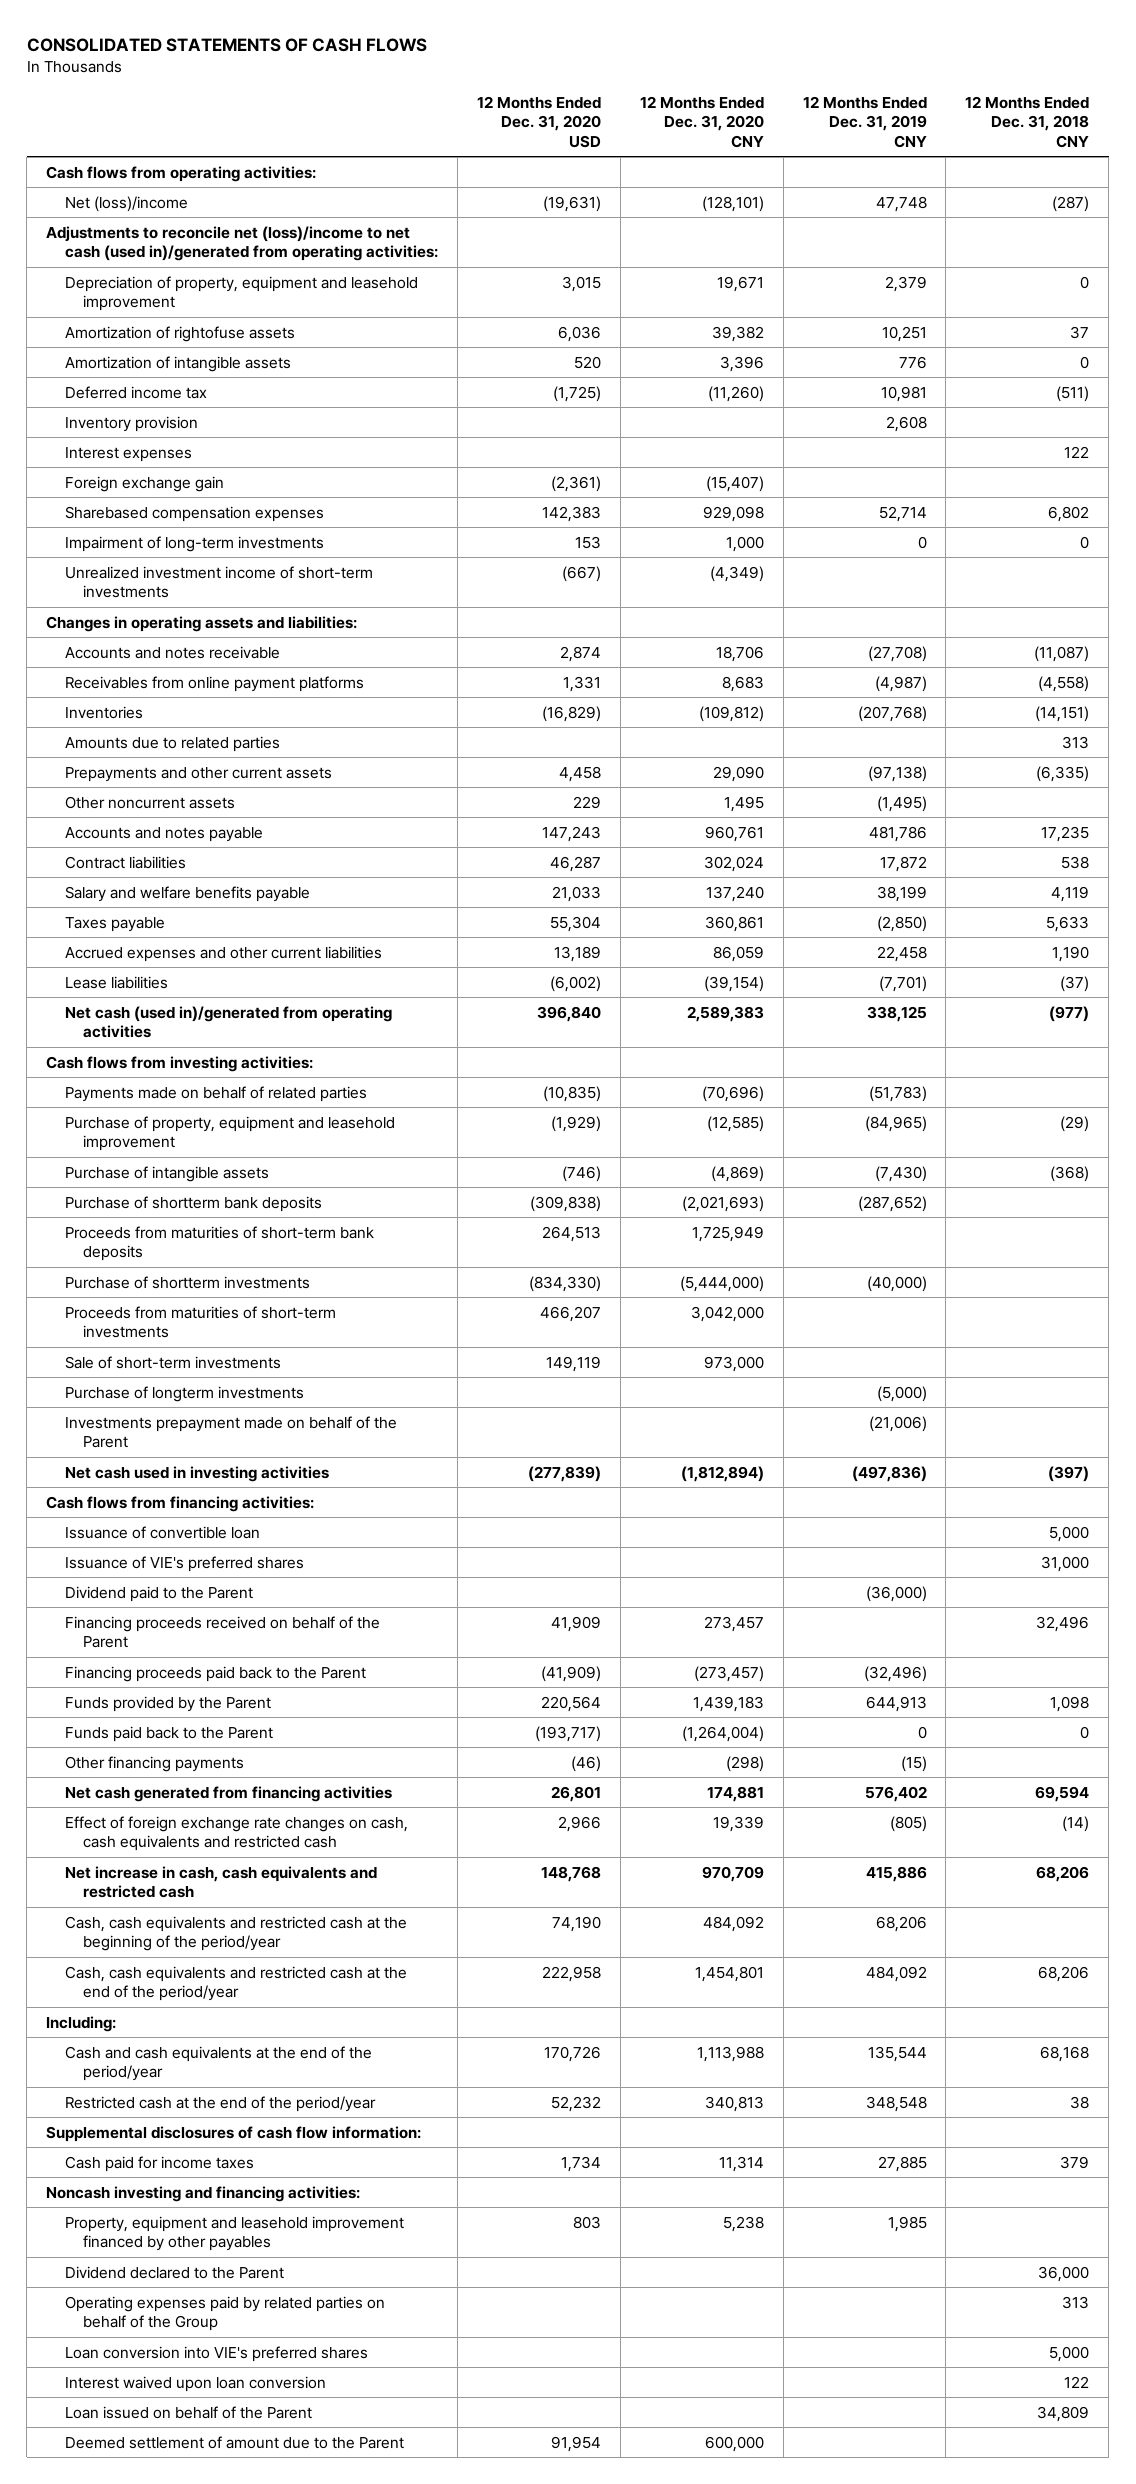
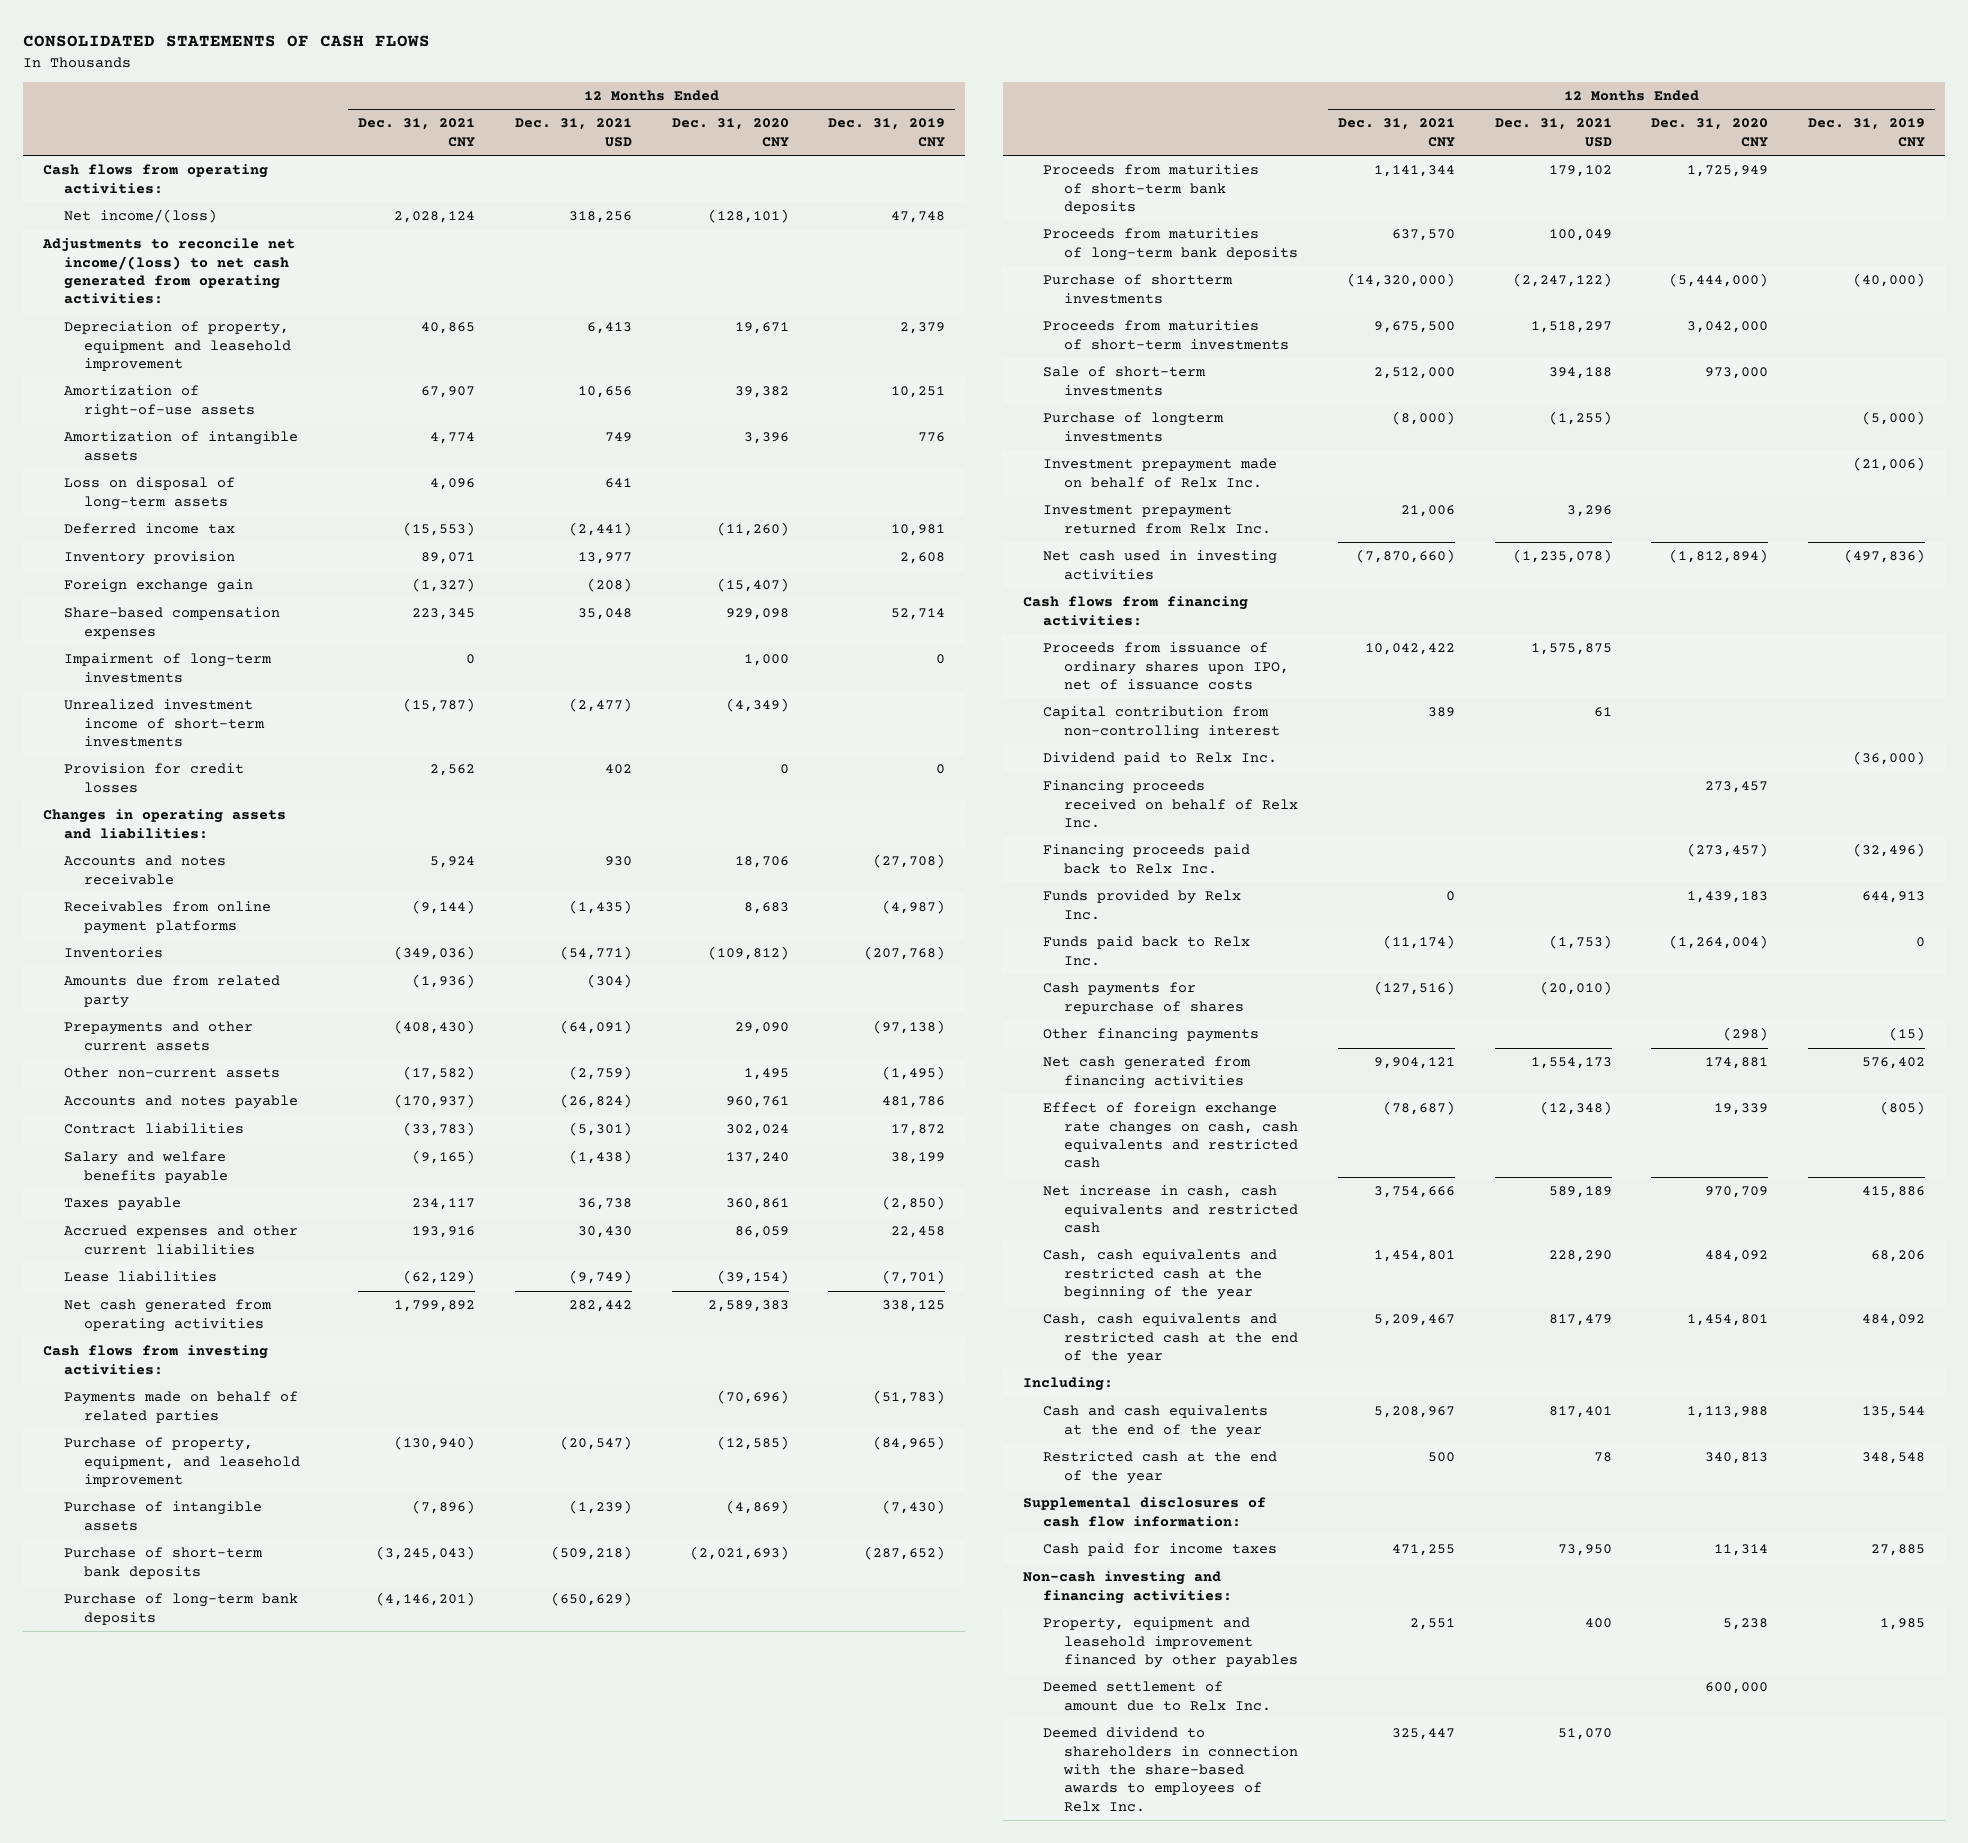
- | 12 Months Ended Dec. 31, 2020 USD | 12 Months Ended Dec. 31, 2020 CNY | 12 Months Ended Dec. 31, 2019 CNY | 12 Months Ended Dec. 31, 2018 CNY
+ | 12 Months Ended Dec. 31, 2021 CNY | 12 Months Ended Dec. 31, 2021 USD | 12 Months Ended Dec. 31, 2020 CNY | 12 Months Ended Dec. 31, 2019 CNY
- Net (loss)/income | (19,631) | (128,101) | 47,748 | (287)
- Adjustments to reconcile net (loss)/income to net cash (used in)/generated from operating activities:
+ Net income/(loss) | 2,028,124 | 318,256 | (128,101) | 47,748
+ Adjustments to reconcile net income/(loss) to net cash generated from operating activities:
- Amortization of rightofuse assets | 6,036 | 39,382 | 10,251 | 37
+ Amortization of right-of-use assets | 67,907 | 10,656 | 39,382 | 10,251
+ Loss on disposal of long-term assets | 4,096 | 641 | |
- Interest expenses | | | | 122
- Sharebased compensation expenses | 142,383 | 929,098 | 52,714 | 6,802
+ Share-based compensation expenses | 223,345 | 35,048 | 929,098 | 52,714
+ Provision for credit losses | 2,562 | 402 | 0 | 0
- Amounts due to related parties | | | | 313
+ Amounts due from related party | (1,936) | (304) | |
- Other noncurrent assets | 229 | 1,495 | (1,495) |
+ Other non-current assets | (17,582) | (2,759) | 1,495 | (1,495)
- Net cash (used in)/generated from operating activities | 396,840 | 2,589,383 | 338,125 | (977)
+ Net cash generated from operating activities | 1,799,892 | 282,442 | 2,589,383 | 338,125
- Purchase of property, equipment and leasehold improvement | (1,929) | (12,585) | (84,965) | (29)
+ Purchase of property, equipment, and leasehold improvement | (130,940) | (20,547) | (12,585) | (84,965)
- Purchase of shortterm bank deposits | (309,838) | (2,021,693) | (287,652) |
+ Purchase of short-term bank deposits | (3,245,043) | (509,218) | (2,021,693) | (287,652)
+ Purchase of long-term bank deposits | (4,146,201) | (650,629) | |
+ Proceeds from maturities of long-term bank deposits | 637,570 | 100,049 | |
- Investments prepayment made on behalf of the Parent | | | (21,006) |
+ Investment prepayment made on behalf of Relx Inc. | | | | (21,006)
+ Investment prepayment returned from Relx Inc. | 21,006 | 3,296 | |
- Issuance of convertible loan | | | | 5,000
- Issuance of VIE's preferred shares | | | | 31,000
- Dividend paid to the Parent | | | (36,000) |
- Financing proceeds received on behalf of the Parent | 41,909 | 273,457 | | 32,496
- Financing proceeds paid back to the Parent | (41,909) | (273,457) | (32,496) |
- Funds provided by the Parent | 220,564 | 1,439,183 | 644,913 | 1,098
- Funds paid back to the Parent | (193,717) | (1,264,004) | 0 | 0
+ Proceeds from issuance of ordinary shares upon IPO, net of issuance costs | 10,042,422 | 1,575,875 | |
+ Capital contribution from non-controlling interest | 389 | 61 | |
+ Dividend paid to Relx Inc. | | | | (36,000)
+ Financing proceeds received on behalf of Relx Inc. | | | 273,457 |
+ Financing proceeds paid back to Relx Inc. | | | (273,457) | (32,496)
+ Funds provided by Relx Inc. | 0 | | 1,439,183 | 644,913
+ Funds paid back to Relx Inc. | (11,174) | (1,753) | (1,264,004) | 0
+ Cash payments for repurchase of shares | (127,516) | (20,010) | |
- Cash, cash equivalents and restricted cash at the beginning of the period/year | 74,190 | 484,092 | 68,206 |
- Cash, cash equivalents and restricted cash at the end of the period/year | 222,958 | 1,454,801 | 484,092 | 68,206
+ Cash, cash equivalents and restricted cash at the beginning of the year | 1,454,801 | 228,290 | 484,092 | 68,206
+ Cash, cash equivalents and restricted cash at the end of the year | 5,209,467 | 817,479 | 1,454,801 | 484,092
- Cash and cash equivalents at the end of the period/year | 170,726 | 1,113,988 | 135,544 | 68,168
- Restricted cash at the end of the period/year | 52,232 | 340,813 | 348,548 | 38
+ Cash and cash equivalents at the end of the year | 5,208,967 | 817,401 | 1,113,988 | 135,544
+ Restricted cash at the end of the year | 500 | 78 | 340,813 | 348,548
- Noncash investing and financing activities:
+ Non-cash investing and financing activities:
- Dividend declared to the Parent | | | | 36,000
- Operating expenses paid by related parties on behalf of the Group | | | | 313
- Loan conversion into VIE's preferred shares | | | | 5,000
- Interest waived upon loan conversion | | | | 122
- Loan issued on behalf of the Parent | | | | 34,809
- Deemed settlement of amount due to the Parent | 91,954 | 600,000 | |
+ Deemed settlement of amount due to Relx Inc. | | | 600,000 |
+ Deemed dividend to shareholders in connection with the share-based awards to employees of Relx Inc. | 325,447 | 51,070 | |

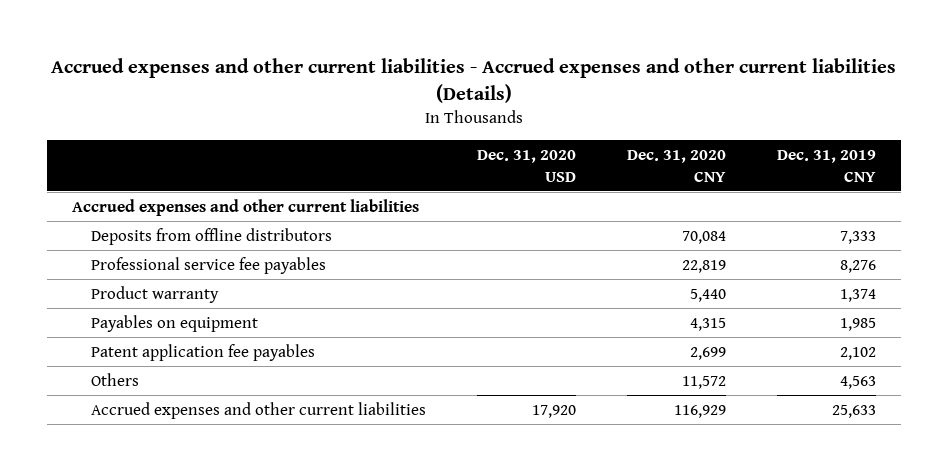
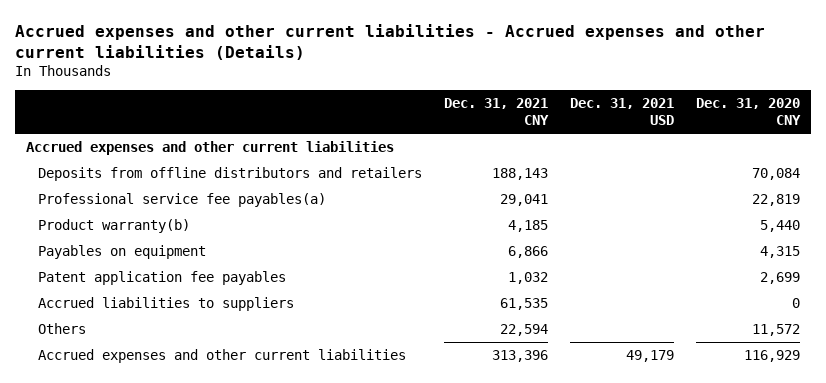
- | Dec. 31, 2020 USD | Dec. 31, 2020 CNY | Dec. 31, 2019 CNY
+ | Dec. 31, 2021 CNY | Dec. 31, 2021 USD | Dec. 31, 2020 CNY
- Deposits from offline distributors | | 70,084 | 7,333
- Professional service fee payables | | 22,819 | 8,276
- Product warranty | | 5,440 | 1,374
+ Deposits from offline distributors and retailers | 188,143 | | 70,084
+ Professional service fee payables(a) | 29,041 | | 22,819
+ Product warranty(b) | 4,185 | | 5,440
+ Accrued liabilities to suppliers | 61,535 | | 0

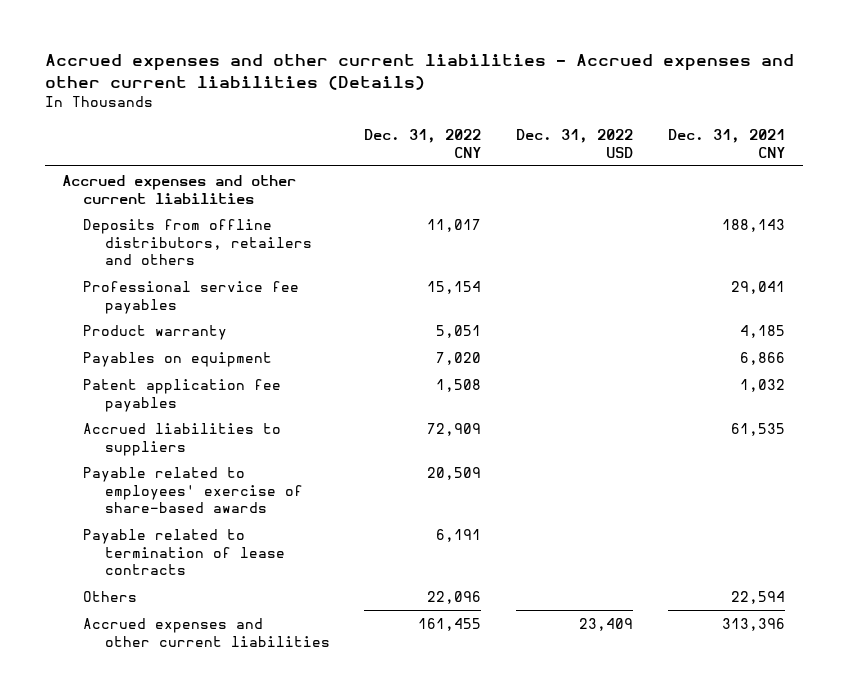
- | Dec. 31, 2021 CNY | Dec. 31, 2021 USD | Dec. 31, 2020 CNY
+ | Dec. 31, 2022 CNY | Dec. 31, 2022 USD | Dec. 31, 2021 CNY
- Deposits from offline distributors and retailers | 188,143 | | 70,084
- Professional service fee payables(a) | 29,041 | | 22,819
- Product warranty(b) | 4,185 | | 5,440
+ Deposits from offline distributors, retailers and others | 11,017 | | 188,143
+ Professional service fee payables | 15,154 | | 29,041
+ Product warranty | 5,051 | | 4,185
+ Payable related to employees' exercise of share-based awards | 20,509 | |
+ Payable related to termination of lease contracts | 6,191 | |

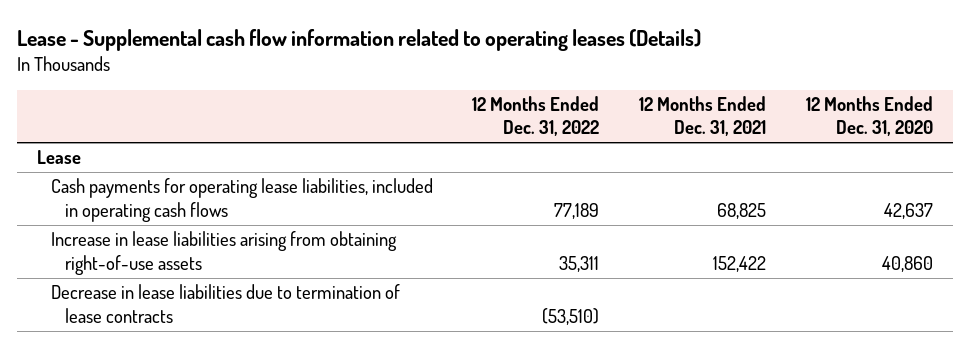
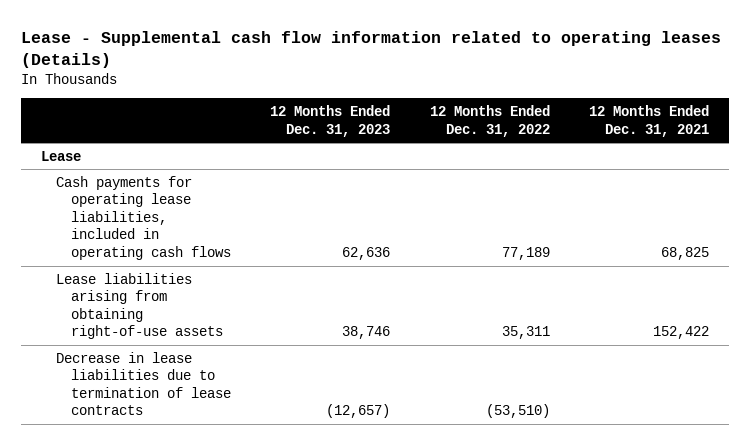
- | 12 Months Ended Dec. 31, 2022 | 12 Months Ended Dec. 31, 2021 | 12 Months Ended Dec. 31, 2020
+ | 12 Months Ended Dec. 31, 2023 | 12 Months Ended Dec. 31, 2022 | 12 Months Ended Dec. 31, 2021
- Increase in lease liabilities arising from obtaining right-of-use assets | 35,311 | 152,422 | 40,860
+ Lease liabilities arising from obtaining right-of-use assets | 38,746 | 35,311 | 152,422

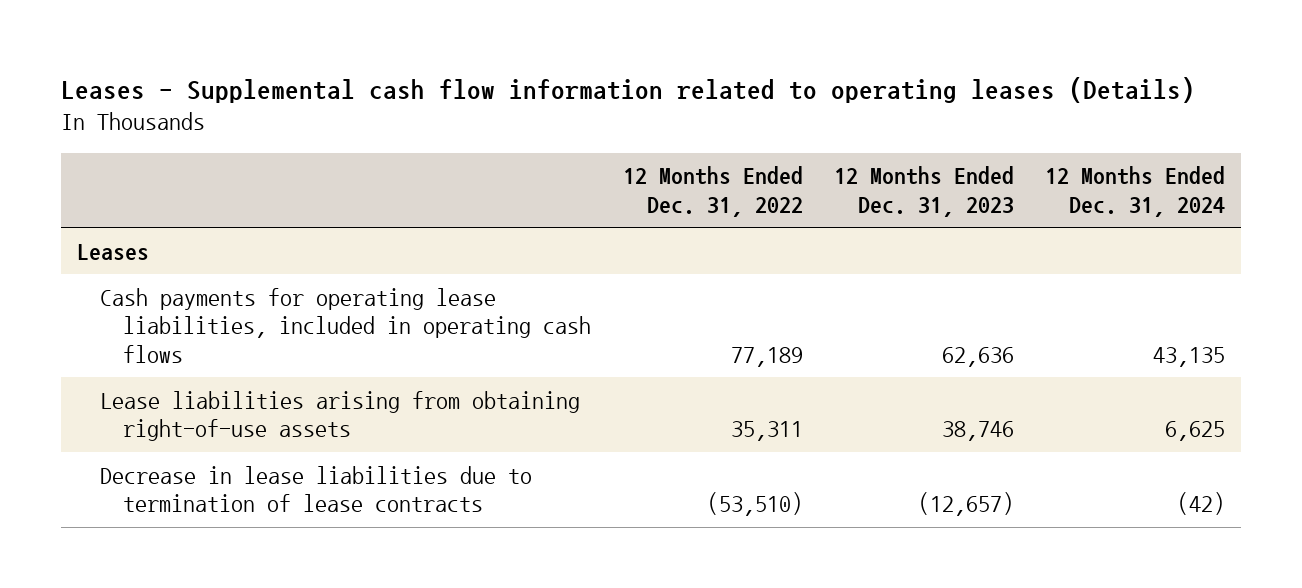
- Lease - Supplemental cash flow information related to operating leases (Details)
+ Leases - Supplemental cash flow information related to operating leases (Details)
- | 12 Months Ended Dec. 31, 2023 | 12 Months Ended Dec. 31, 2022 | 12 Months Ended Dec. 31, 2021
+ | 12 Months Ended Dec. 31, 2022 | 12 Months Ended Dec. 31, 2023 | 12 Months Ended Dec. 31, 2024
- Lease
+ Leases

